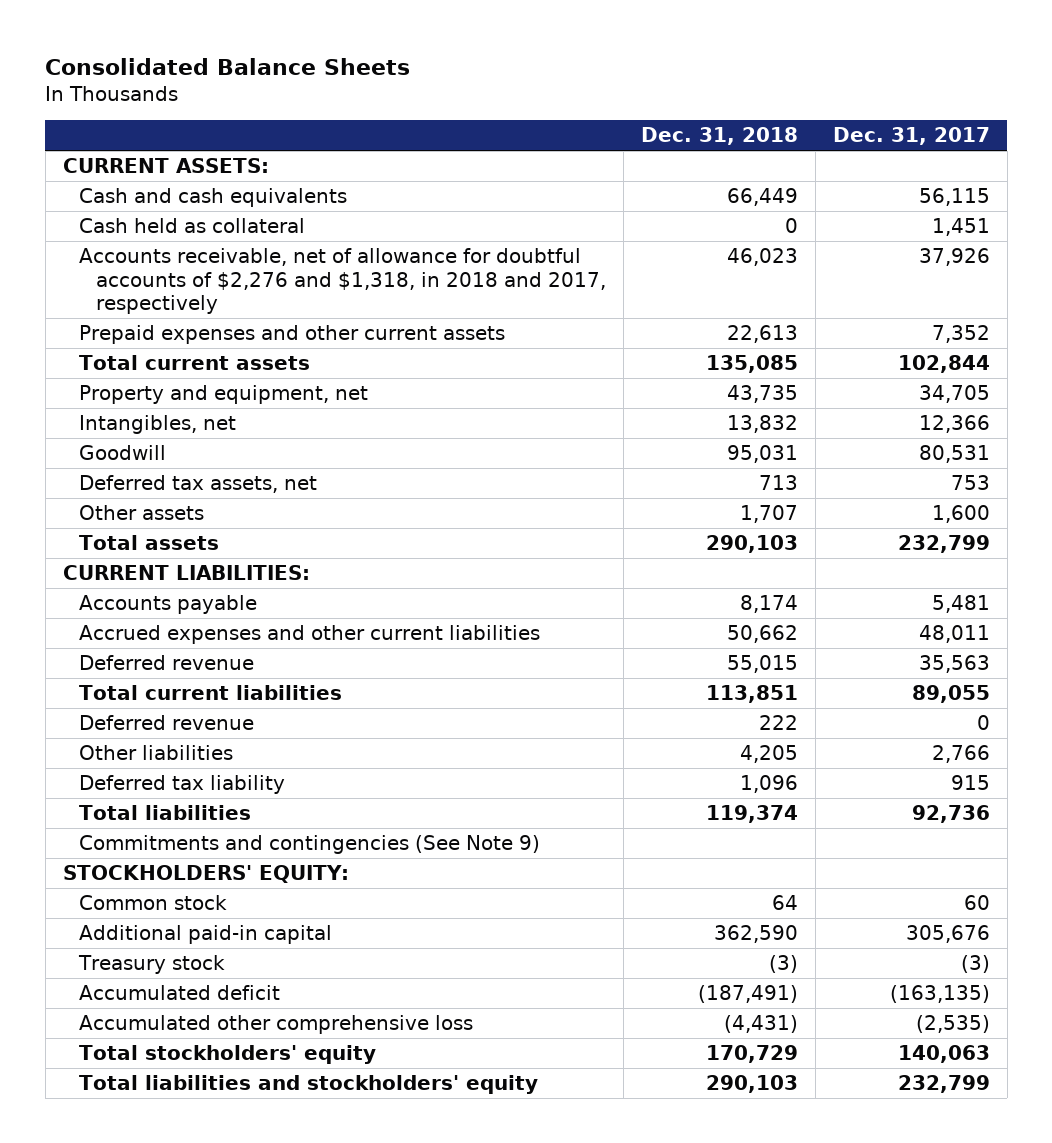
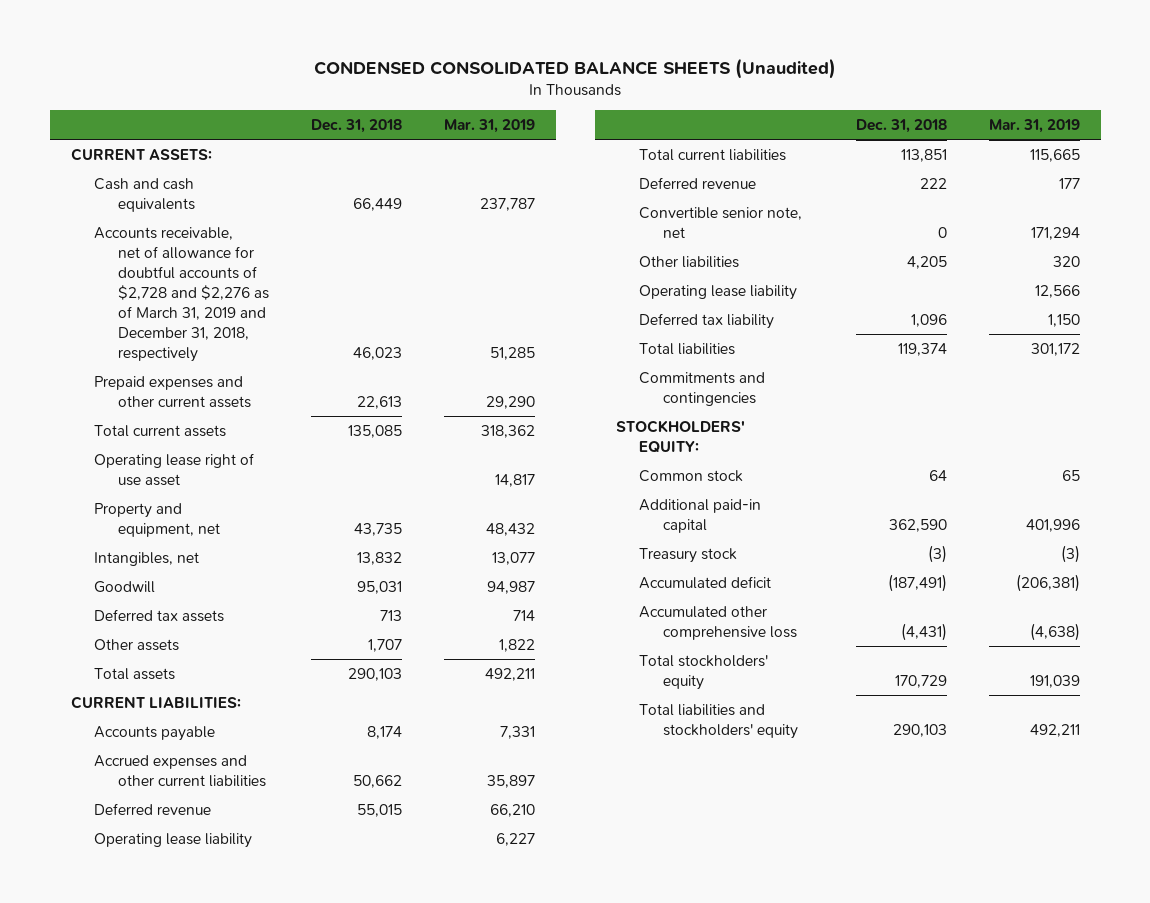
- Consolidated Balance Sheets
+ CONDENSED CONSOLIDATED BALANCE SHEETS (Unaudited)
- | Dec. 31, 2018 | Dec. 31, 2017
+ | Dec. 31, 2018 | Mar. 31, 2019
- Cash held as collateral | 0 | 1,451
- Accounts receivable, net of allowance for doubtful accounts of $2,276 and $1,318, in 2018 and 2017, respectively | 46,023 | 37,926
+ Accounts receivable, net of allowance for doubtful accounts of $2,728 and $2,276 as of March 31, 2019 and December 31, 2018, respectively | 46,023 | 51,285
+ Operating lease right of use asset | | 14,817
- Deferred tax assets, net | 713 | 753
+ Deferred tax assets | 713 | 714
+ Operating lease liability | | 6,227
+ Convertible senior note, net | 0 | 171,294
+ Operating lease liability | | 12,566
- Commitments and contingencies (See Note 9)
+ Commitments and contingencies

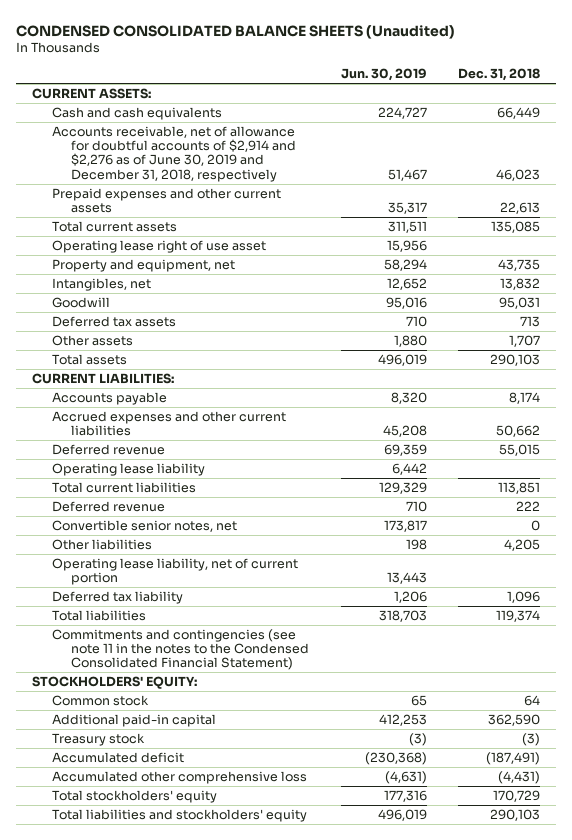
- | Dec. 31, 2018 | Mar. 31, 2019
+ | Jun. 30, 2019 | Dec. 31, 2018
- Accounts receivable, net of allowance for doubtful accounts of $2,728 and $2,276 as of March 31, 2019 and December 31, 2018, respectively | 46,023 | 51,285
+ Accounts receivable, net of allowance for doubtful accounts of $2,914 and $2,276 as of June 30, 2019 and December 31, 2018, respectively | 51,467 | 46,023
- Convertible senior note, net | 0 | 171,294
+ Convertible senior notes, net | 173,817 | 0
- Operating lease liability | | 12,566
+ Operating lease liability, net of current portion | 13,443 |
- Commitments and contingencies
+ Commitments and contingencies (see note 11 in the notes to the Condensed Consolidated Financial Statement)

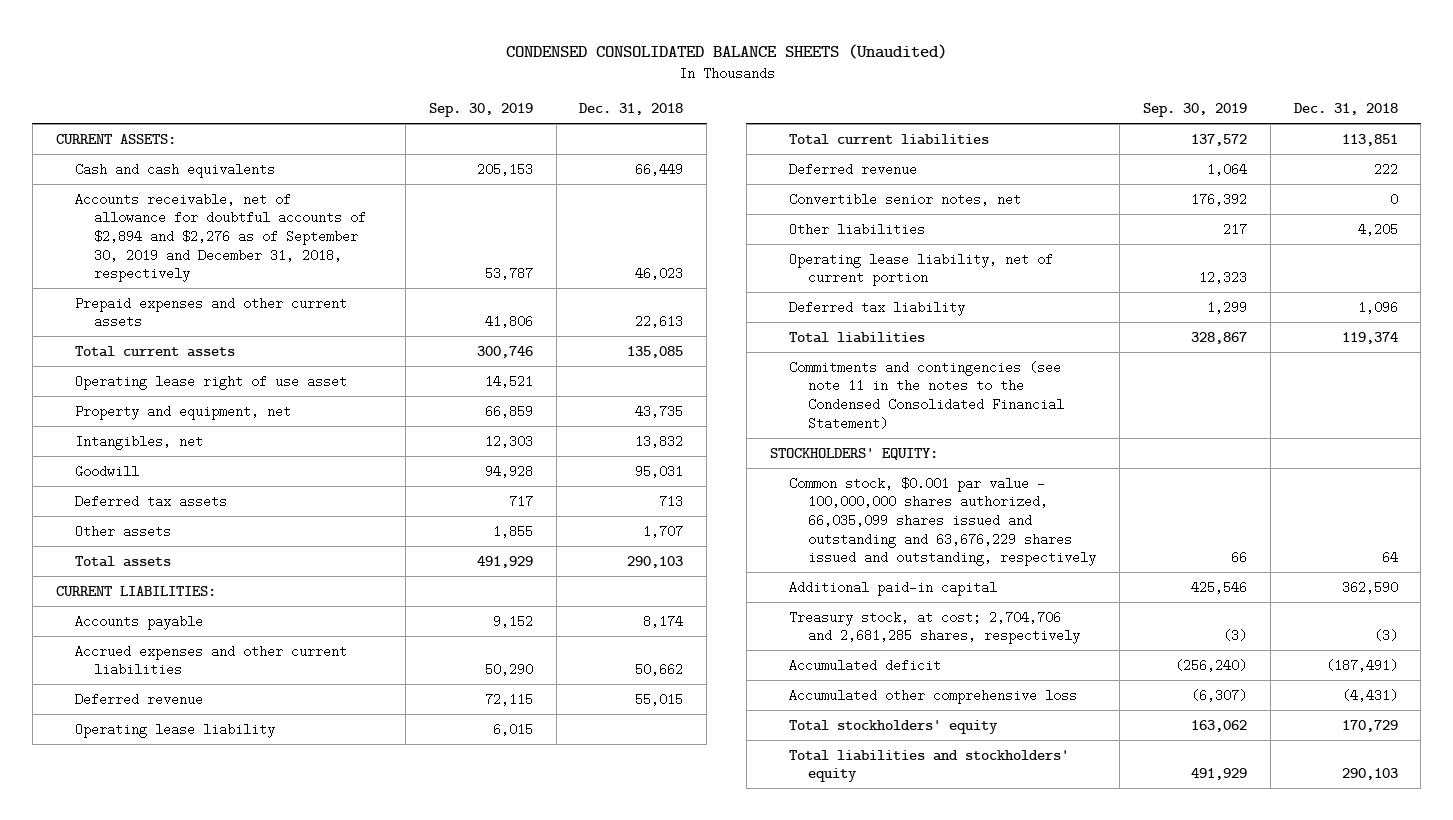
- | Jun. 30, 2019 | Dec. 31, 2018
+ | Sep. 30, 2019 | Dec. 31, 2018
- Accounts receivable, net of allowance for doubtful accounts of $2,914 and $2,276 as of June 30, 2019 and December 31, 2018, respectively | 51,467 | 46,023
+ Accounts receivable, net of allowance for doubtful accounts of $2,894 and $2,276 as of September 30, 2019 and December 31, 2018, respectively | 53,787 | 46,023
- Common stock | 65 | 64
+ Common stock, $0.001 par value - 100,000,000 shares authorized, 66,035,099 shares issued and outstanding and 63,676,229 shares issued and outstanding, respectively | 66 | 64
- Treasury stock | (3) | (3)
+ Treasury stock, at cost; 2,704,706 and 2,681,285 shares, respectively | (3) | (3)

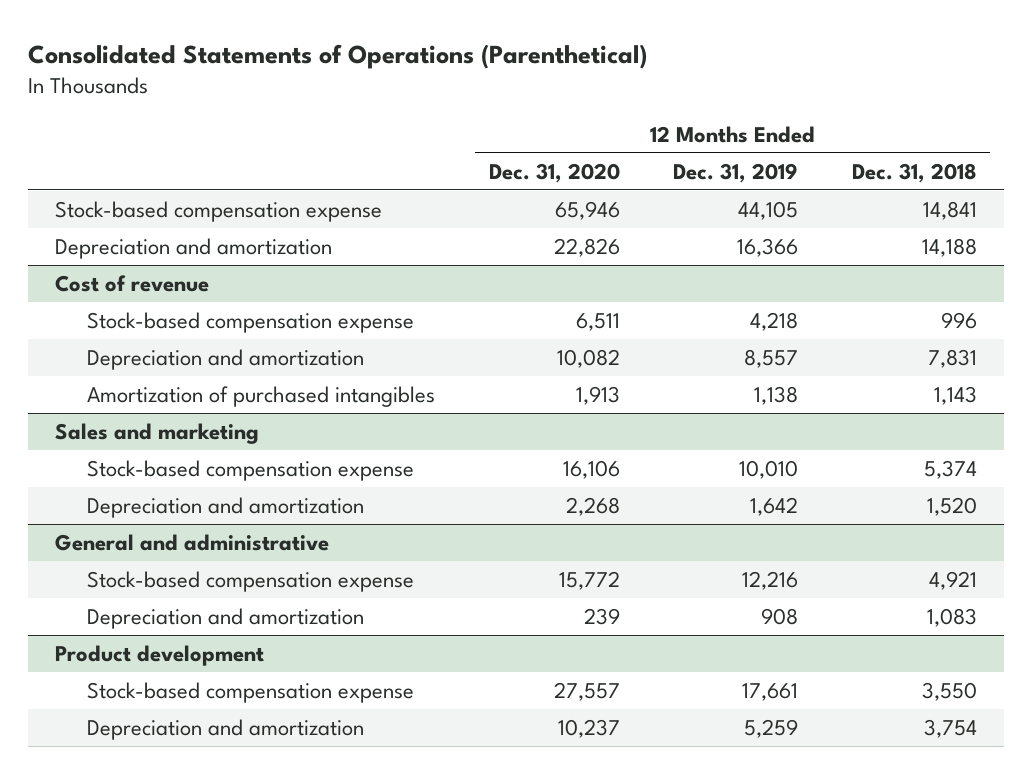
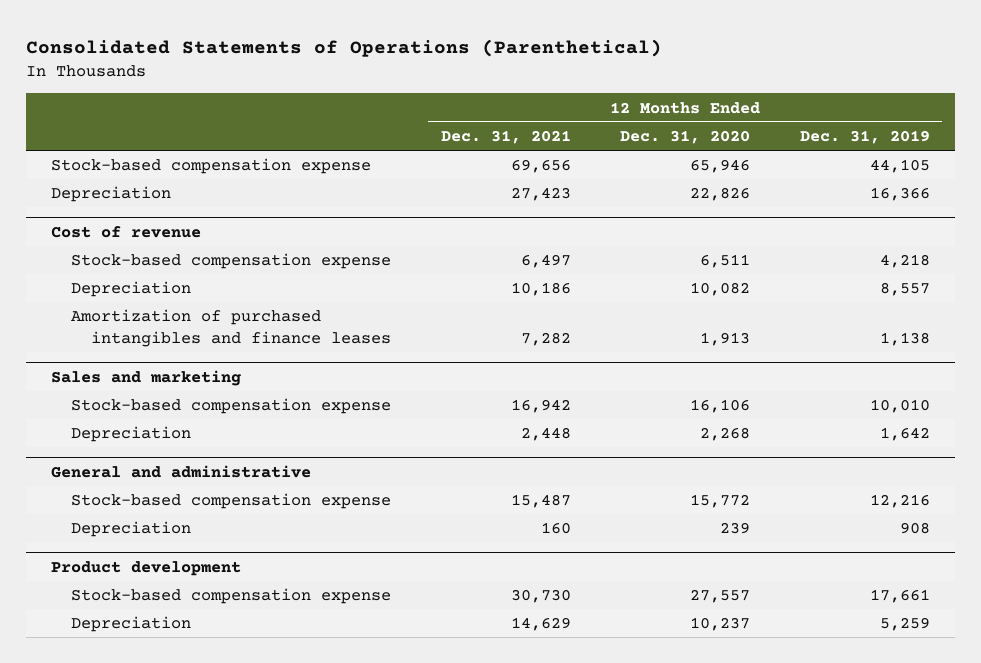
- | 12 Months Ended Dec. 31, 2020 | 12 Months Ended Dec. 31, 2019 | 12 Months Ended Dec. 31, 2018
+ | 12 Months Ended Dec. 31, 2021 | 12 Months Ended Dec. 31, 2020 | 12 Months Ended Dec. 31, 2019
- Depreciation and amortization | 22,826 | 16,366 | 14,188
+ Depreciation | 27,423 | 22,826 | 16,366
@ Cost of revenue
- Depreciation and amortization | 10,082 | 8,557 | 7,831
- Amortization of purchased intangibles | 1,913 | 1,138 | 1,143
+ Depreciation | 10,186 | 10,082 | 8,557
+ Amortization of purchased intangibles and finance leases | 7,282 | 1,913 | 1,138
@ Sales and marketing
- Depreciation and amortization | 2,268 | 1,642 | 1,520
+ Depreciation | 2,448 | 2,268 | 1,642
@ General and administrative
- Depreciation and amortization | 239 | 908 | 1,083
+ Depreciation | 160 | 239 | 908
@ Product development
- Depreciation and amortization | 10,237 | 5,259 | 3,754
+ Depreciation | 14,629 | 10,237 | 5,259

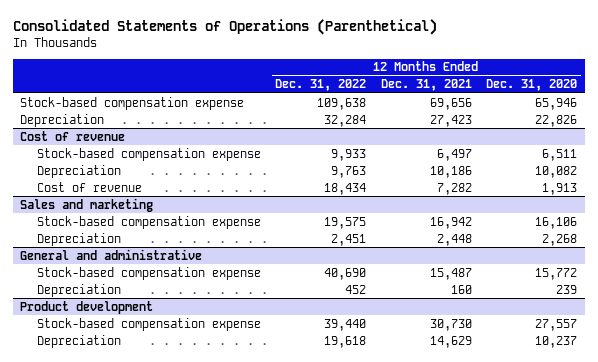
- | 12 Months Ended Dec. 31, 2021 | 12 Months Ended Dec. 31, 2020 | 12 Months Ended Dec. 31, 2019
+ | 12 Months Ended Dec. 31, 2022 | 12 Months Ended Dec. 31, 2021 | 12 Months Ended Dec. 31, 2020
@ Cost of revenue
- Amortization of purchased intangibles and finance leases | 7,282 | 1,913 | 1,138
+ Cost of revenue | 18,434 | 7,282 | 1,913

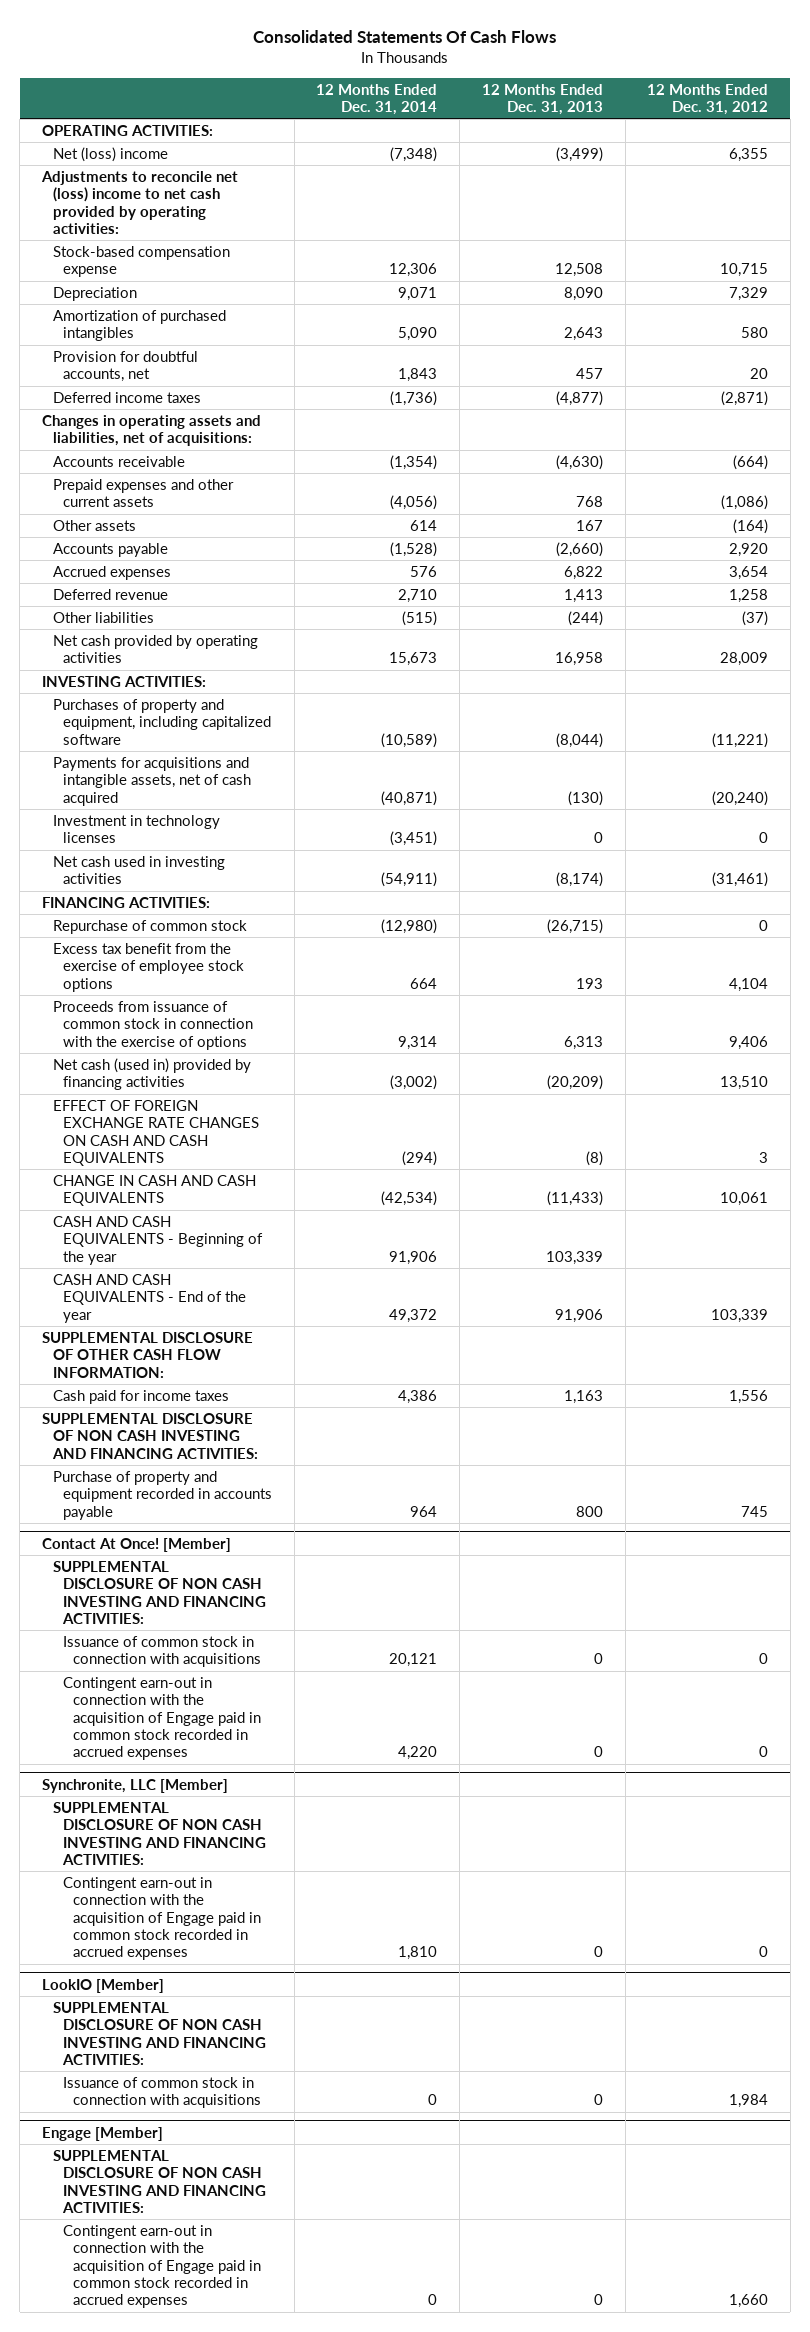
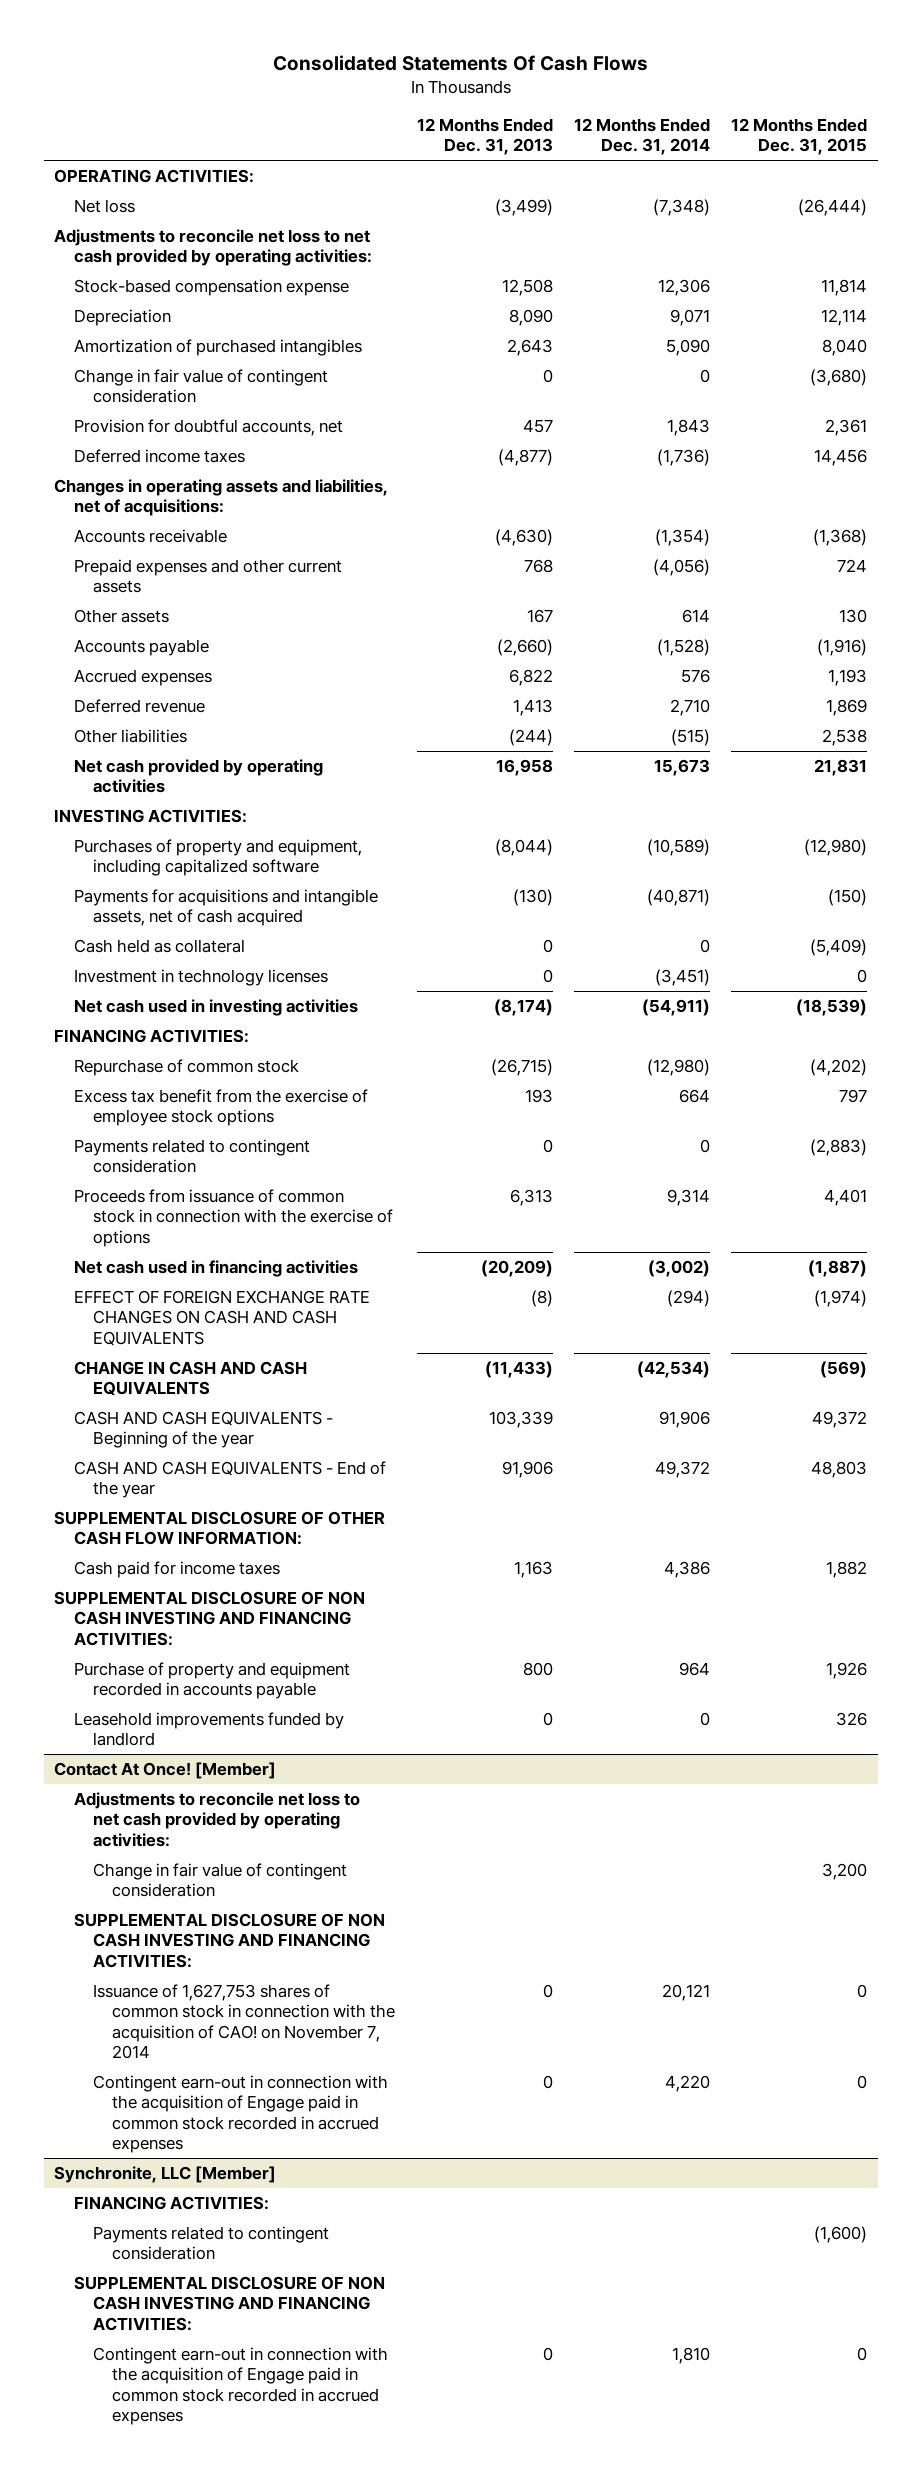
- | 12 Months Ended Dec. 31, 2014 | 12 Months Ended Dec. 31, 2013 | 12 Months Ended Dec. 31, 2012
+ | 12 Months Ended Dec. 31, 2013 | 12 Months Ended Dec. 31, 2014 | 12 Months Ended Dec. 31, 2015
- Net (loss) income | (7,348) | (3,499) | 6,355
- Adjustments to reconcile net (loss) income to net cash provided by operating activities:
+ Net loss | (3,499) | (7,348) | (26,444)
+ Adjustments to reconcile net loss to net cash provided by operating activities:
+ Change in fair value of contingent consideration | 0 | 0 | (3,680)
+ Cash held as collateral | 0 | 0 | (5,409)
+ Payments related to contingent consideration | 0 | 0 | (2,883)
- Net cash (used in) provided by financing activities | (3,002) | (20,209) | 13,510
+ Net cash used in financing activities | (20,209) | (3,002) | (1,887)
+ Leasehold improvements funded by landlord | 0 | 0 | 326
@ Contact At Once! [Member]
+ Adjustments to reconcile net loss to net cash provided by operating activities:
+ Change in fair value of contingent consideration | | | 3,200
- Issuance of common stock in connection with acquisitions | 20,121 | 0 | 0
+ Issuance of 1,627,753 shares of common stock in connection with the acquisition of CAO! on November 7, 2014 | 0 | 20,121 | 0
@ Synchronite, LLC [Member]
+ FINANCING ACTIVITIES:
+ Payments related to contingent consideration | | | (1,600)
- LookIO [Member]
- SUPPLEMENTAL DISCLOSURE OF NON CASH INVESTING AND FINANCING ACTIVITIES:
- Issuance of common stock in connection with acquisitions | 0 | 0 | 1,984
- Engage [Member]
- SUPPLEMENTAL DISCLOSURE OF NON CASH INVESTING AND FINANCING ACTIVITIES:
- Contingent earn-out in connection with the acquisition of Engage paid in common stock recorded in accrued expenses | 0 | 0 | 1,660

